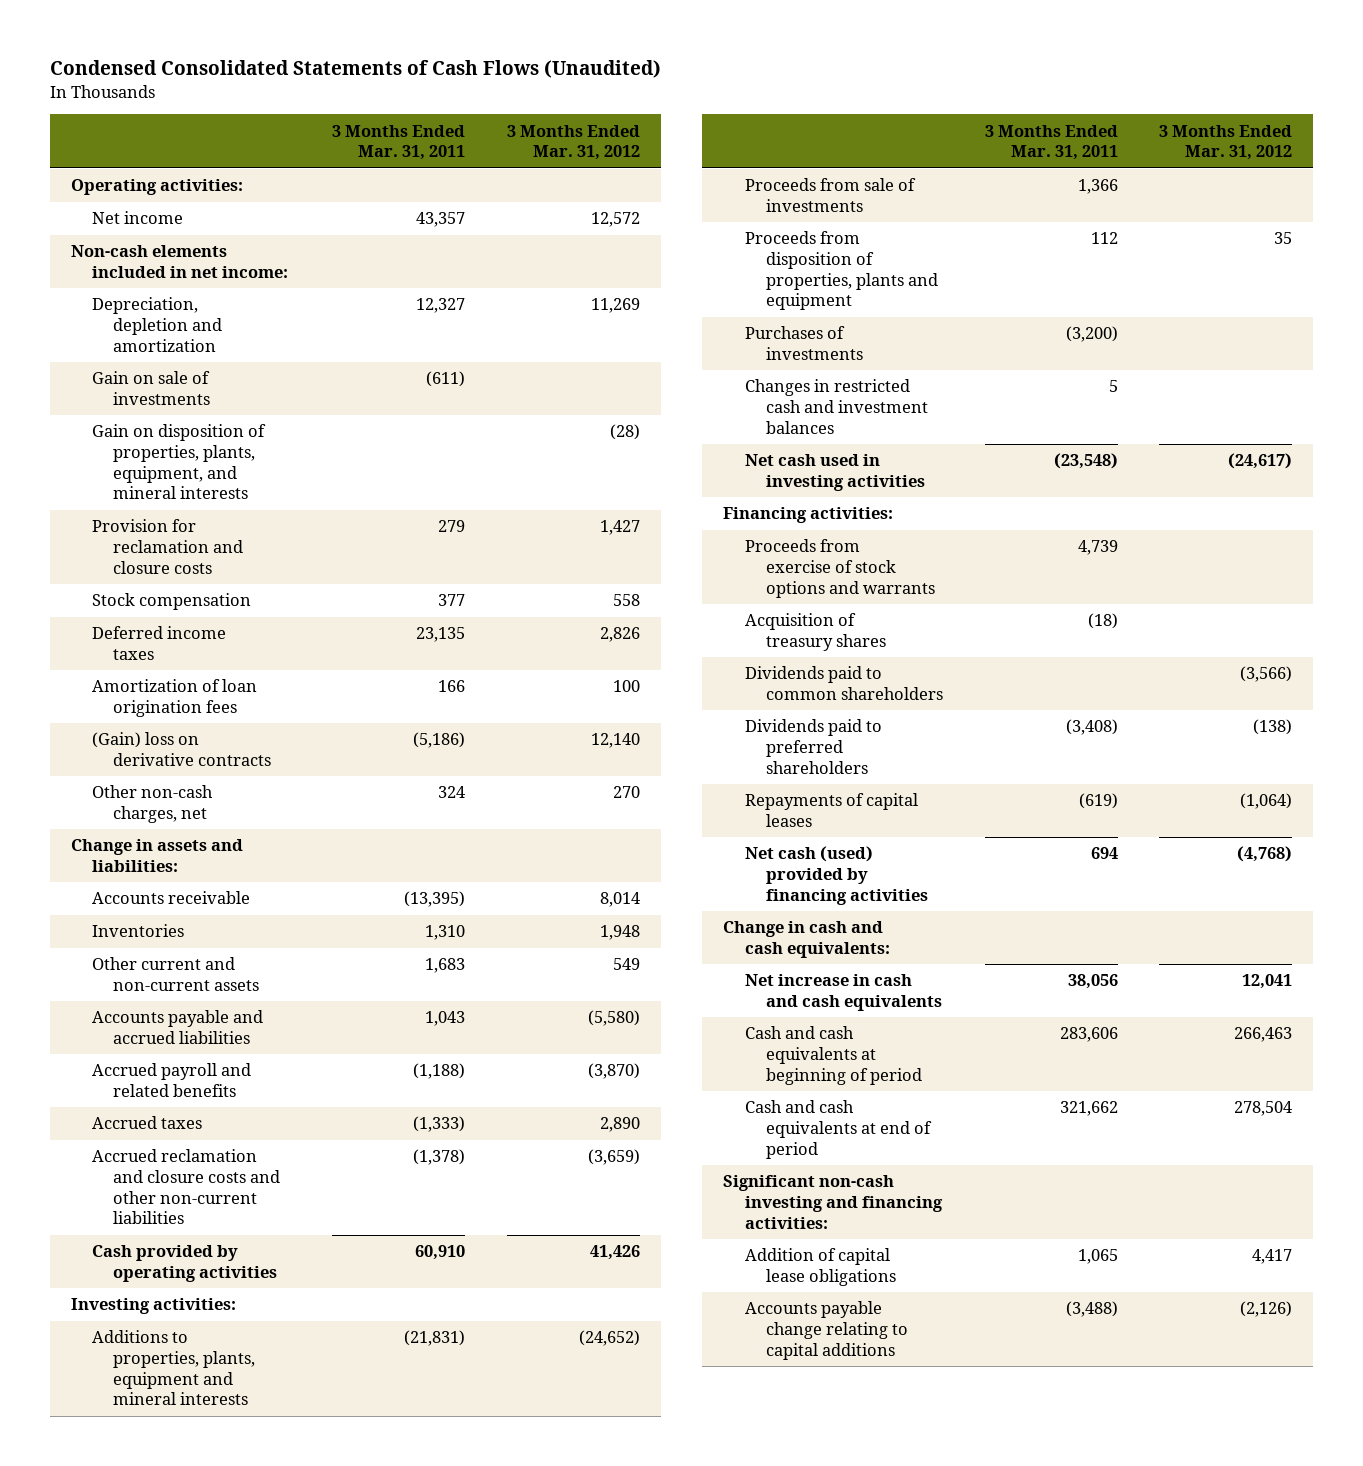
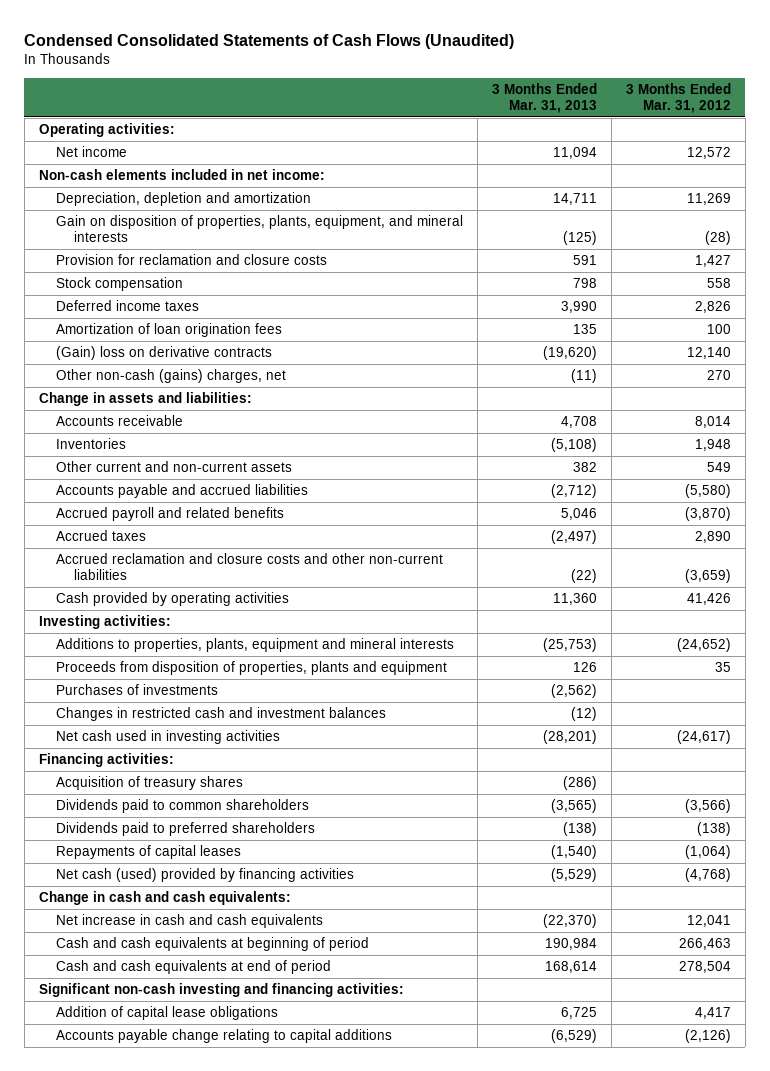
- | 3 Months Ended Mar. 31, 2011 | 3 Months Ended Mar. 31, 2012
+ | 3 Months Ended Mar. 31, 2013 | 3 Months Ended Mar. 31, 2012
- Gain on sale of investments | (611) |
- Other non-cash charges, net | 324 | 270
+ Other non-cash (gains) charges, net | (11) | 270
- Proceeds from sale of investments | 1,366 |
- Proceeds from exercise of stock options and warrants | 4,739 |

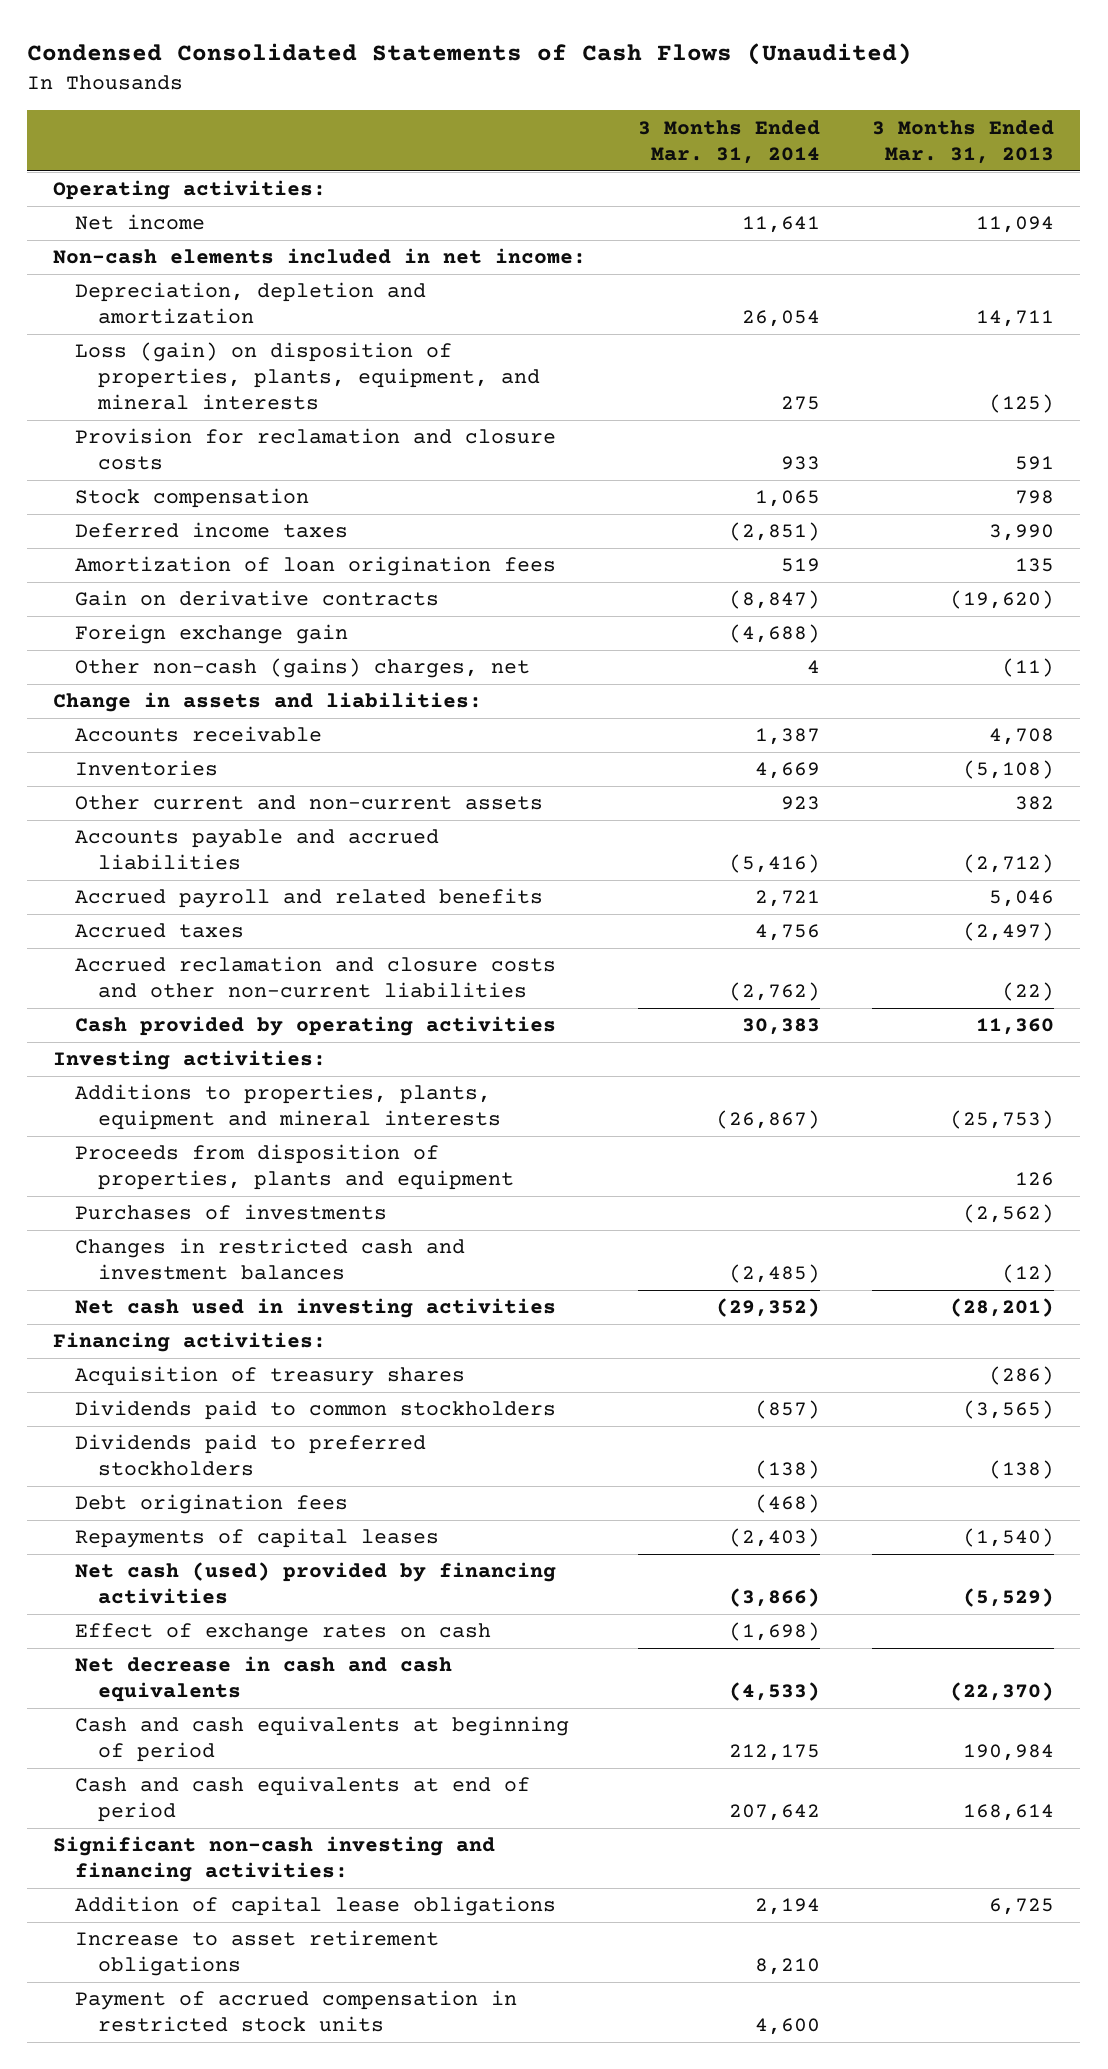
- | 3 Months Ended Mar. 31, 2013 | 3 Months Ended Mar. 31, 2012
+ | 3 Months Ended Mar. 31, 2014 | 3 Months Ended Mar. 31, 2013
- Gain on disposition of properties, plants, equipment, and mineral interests | (125) | (28)
+ Loss (gain) on disposition of properties, plants, equipment, and mineral interests | 275 | (125)
- (Gain) loss on derivative contracts | (19,620) | 12,140
+ Gain on derivative contracts | (8,847) | (19,620)
+ Foreign exchange gain | (4,688) |
- Dividends paid to common shareholders | (3,565) | (3,566)
- Dividends paid to preferred shareholders | (138) | (138)
+ Dividends paid to common stockholders | (857) | (3,565)
+ Dividends paid to preferred stockholders | (138) | (138)
+ Debt origination fees | (468) |
- Change in cash and cash equivalents:
- Net increase in cash and cash equivalents | (22,370) | 12,041
+ Effect of exchange rates on cash | (1,698) |
+ Net decrease in cash and cash equivalents | (4,533) | (22,370)
- Accounts payable change relating to capital additions | (6,529) | (2,126)
+ Increase to asset retirement obligations | 8,210 |
+ Payment of accrued compensation in restricted stock units | 4,600 |

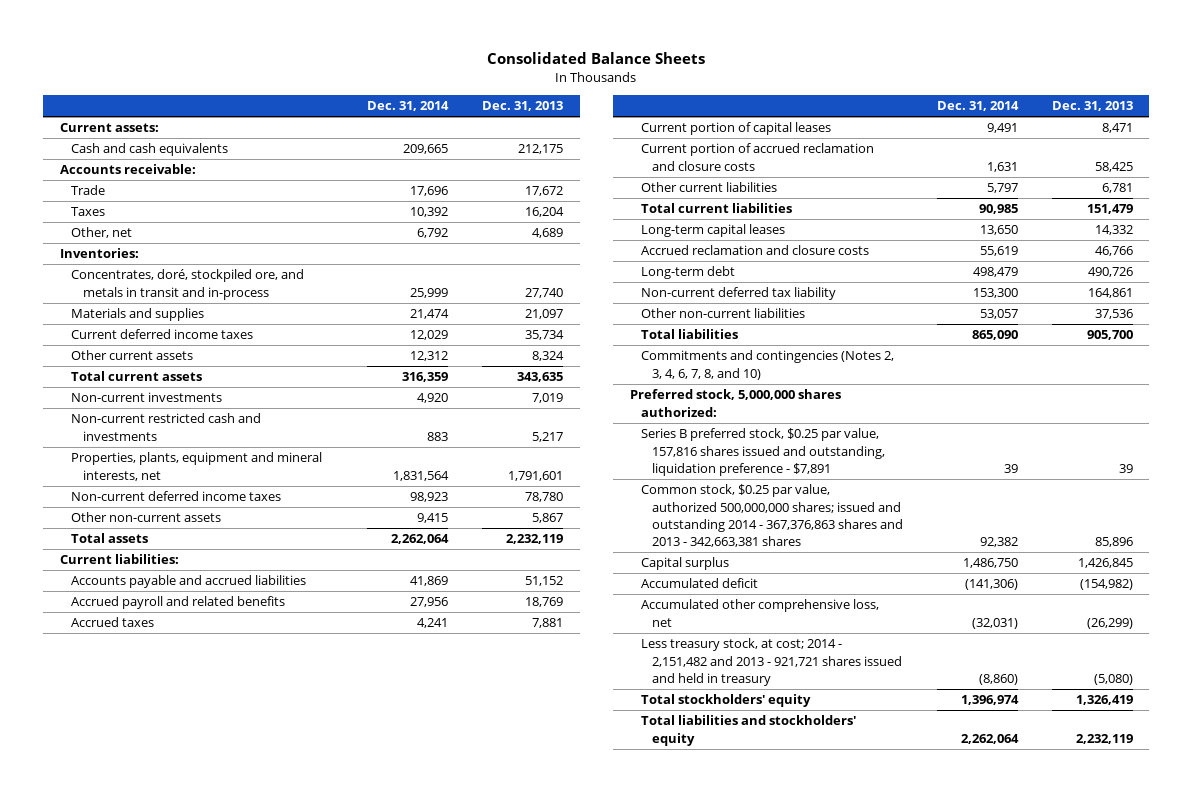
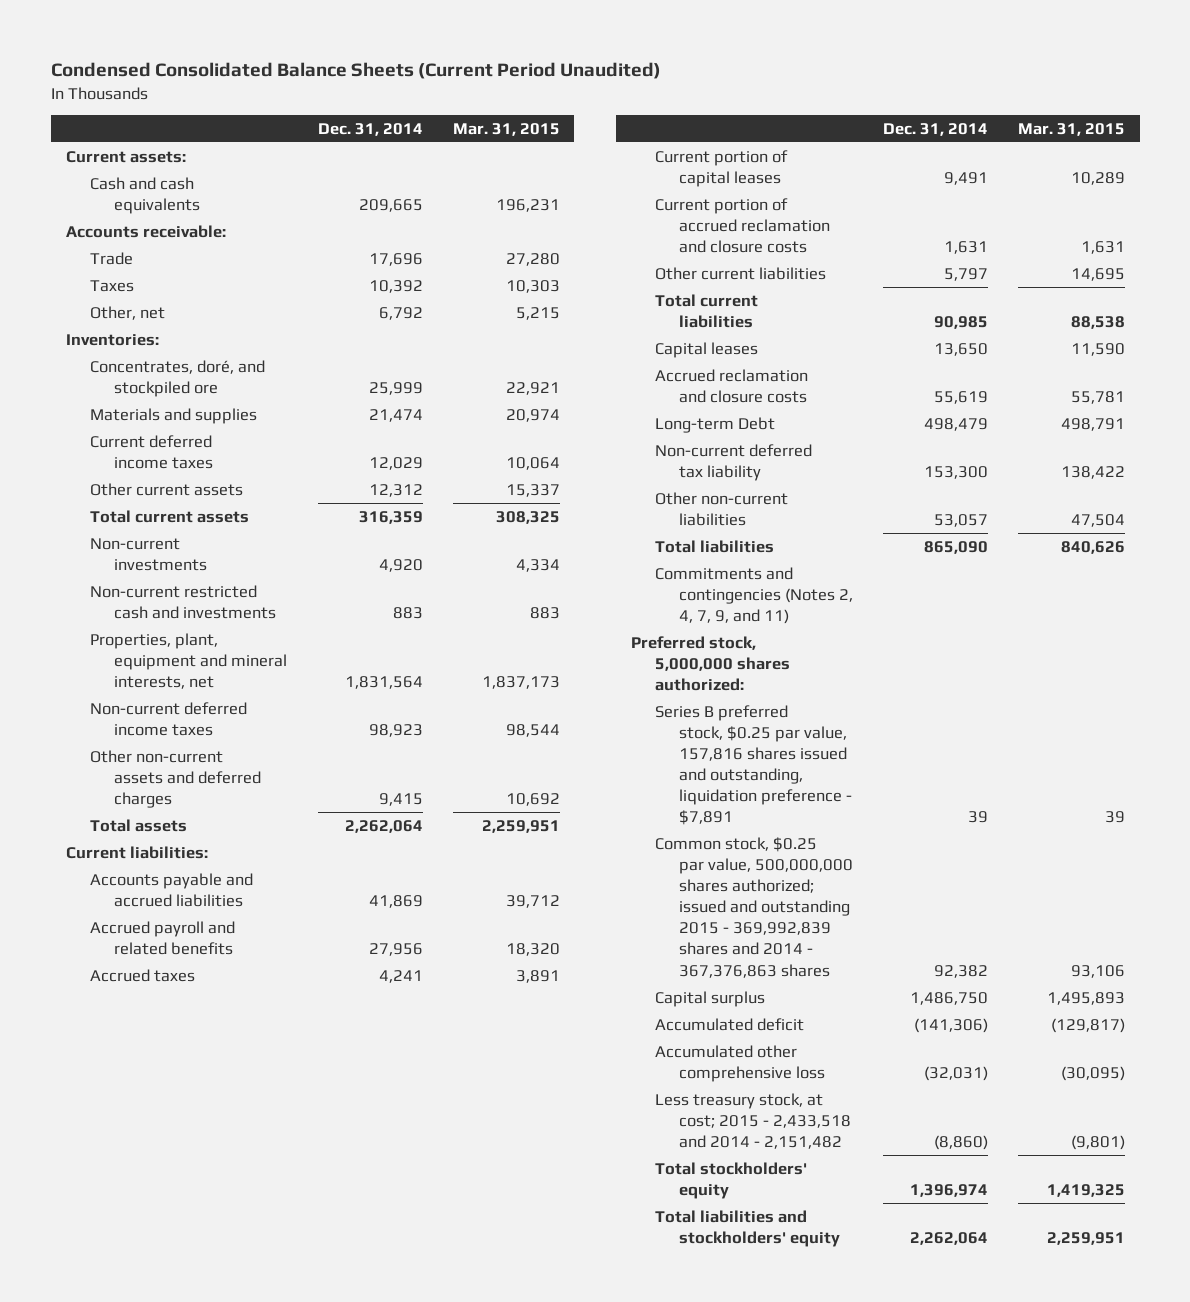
- Consolidated Balance Sheets
+ Condensed Consolidated Balance Sheets (Current Period Unaudited)
- | Dec. 31, 2014 | Dec. 31, 2013
+ | Dec. 31, 2014 | Mar. 31, 2015
- Concentrates, doré, stockpiled ore, and metals in transit and in-process | 25,999 | 27,740
+ Concentrates, doré, and stockpiled ore | 25,999 | 22,921
- Properties, plants, equipment and mineral interests, net | 1,831,564 | 1,791,601
+ Properties, plant, equipment and mineral interests, net | 1,831,564 | 1,837,173
- Other non-current assets | 9,415 | 5,867
+ Other non-current assets and deferred charges | 9,415 | 10,692
- Long-term capital leases | 13,650 | 14,332
+ Capital leases | 13,650 | 11,590
- Long-term debt | 498,479 | 490,726
+ Long-term Debt | 498,479 | 498,791
- Commitments and contingencies (Notes 2, 3, 4, 6, 7, 8, and 10)
+ Commitments and contingencies (Notes 2, 4, 7, 9, and 11)
- Common stock, $0.25 par value, authorized 500,000,000 shares; issued and outstanding 2014 - 367,376,863 shares and 2013 - 342,663,381 shares | 92,382 | 85,896
+ Common stock, $0.25 par value, 500,000,000 shares authorized; issued and outstanding 2015 - 369,992,839 shares and 2014 - 367,376,863 shares | 92,382 | 93,106
- Accumulated other comprehensive loss, net | (32,031) | (26,299)
- Less treasury stock, at cost; 2014 - 2,151,482 and 2013 - 921,721 shares issued and held in treasury | (8,860) | (5,080)
+ Accumulated other comprehensive loss | (32,031) | (30,095)
+ Less treasury stock, at cost; 2015 - 2,433,518 and 2014 - 2,151,482 | (8,860) | (9,801)

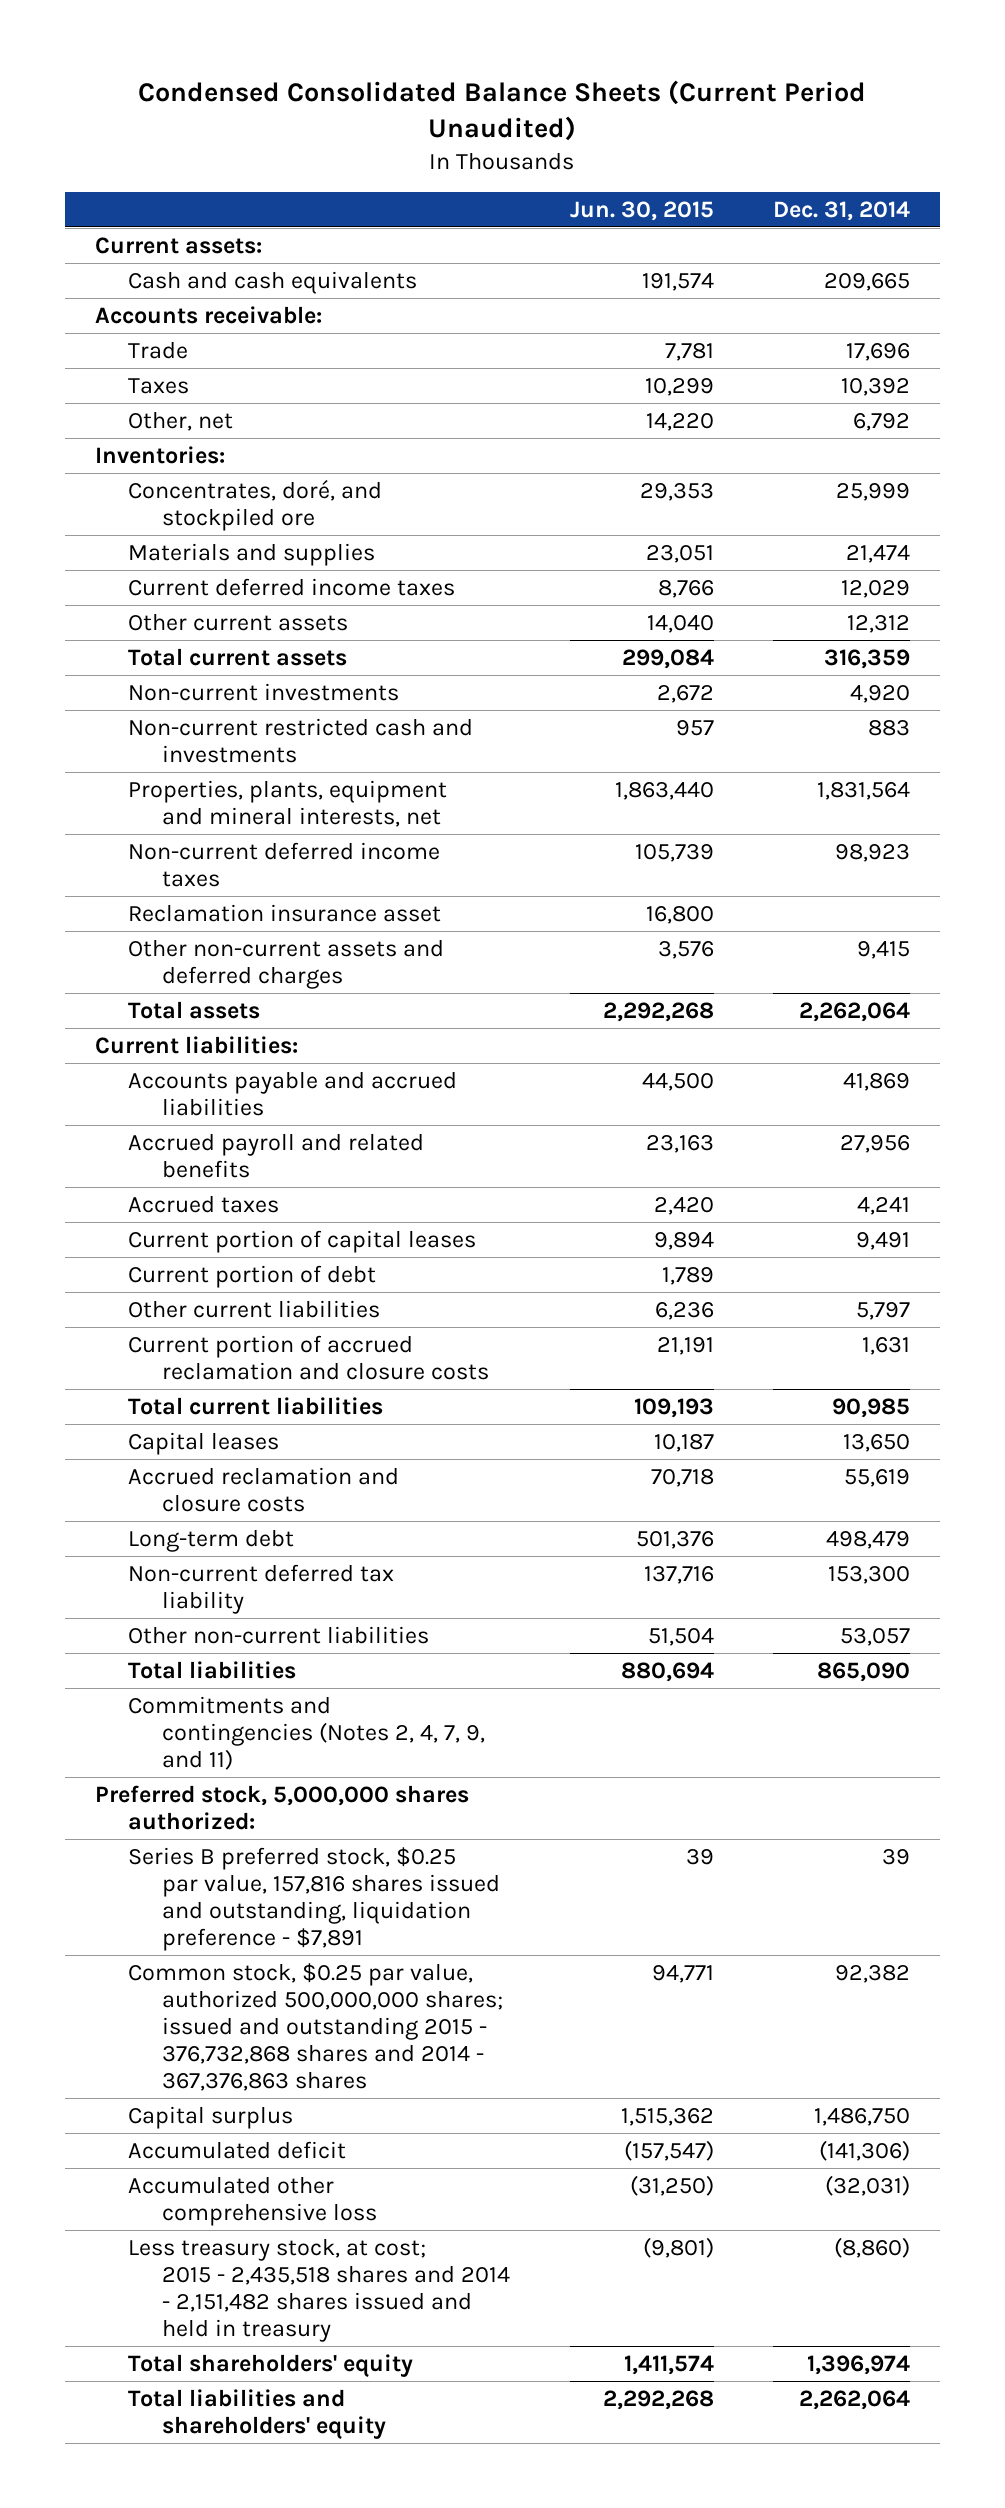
- | Dec. 31, 2014 | Mar. 31, 2015
+ | Jun. 30, 2015 | Dec. 31, 2014
- Properties, plant, equipment and mineral interests, net | 1,831,564 | 1,837,173
+ Properties, plants, equipment and mineral interests, net | 1,863,440 | 1,831,564
+ Reclamation insurance asset | 16,800 |
+ Current portion of debt | 1,789 |
moved down: Current portion of accrued reclamation and closure costs | 21,191 | 1,631
- Long-term Debt | 498,479 | 498,791
+ Long-term debt | 501,376 | 498,479
- Common stock, $0.25 par value, 500,000,000 shares authorized; issued and outstanding 2015 - 369,992,839 shares and 2014 - 367,376,863 shares | 92,382 | 93,106
+ Common stock, $0.25 par value, authorized 500,000,000 shares; issued and outstanding 2015 - 376,732,868 shares and 2014 - 367,376,863 shares | 94,771 | 92,382
- Less treasury stock, at cost; 2015 - 2,433,518 and 2014 - 2,151,482 | (8,860) | (9,801)
- Total stockholders' equity | 1,396,974 | 1,419,325
- Total liabilities and stockholders' equity | 2,262,064 | 2,259,951
+ Less treasury stock, at cost; 2015 - 2,435,518 shares and 2014 - 2,151,482 shares issued and held in treasury | (9,801) | (8,860)
+ Total shareholders' equity | 1,411,574 | 1,396,974
+ Total liabilities and shareholders' equity | 2,292,268 | 2,262,064

